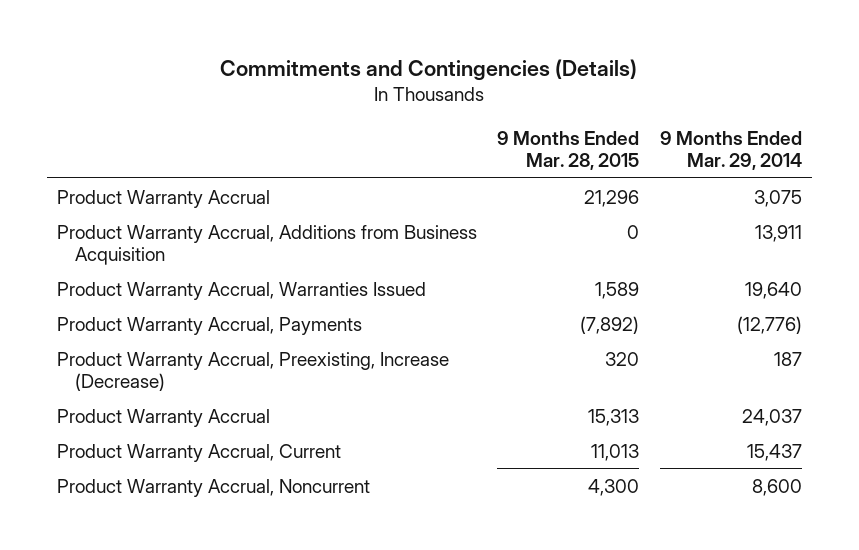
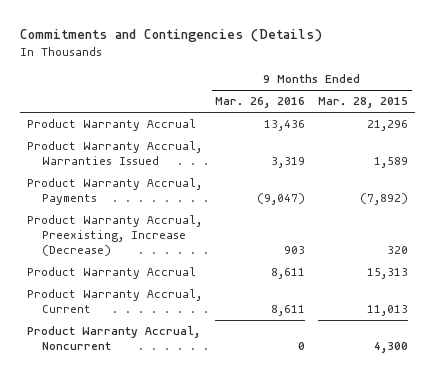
- | 9 Months Ended Mar. 28, 2015 | 9 Months Ended Mar. 29, 2014
+ | 9 Months Ended Mar. 26, 2016 | 9 Months Ended Mar. 28, 2015
- Product Warranty Accrual, Additions from Business Acquisition | 0 | 13,911

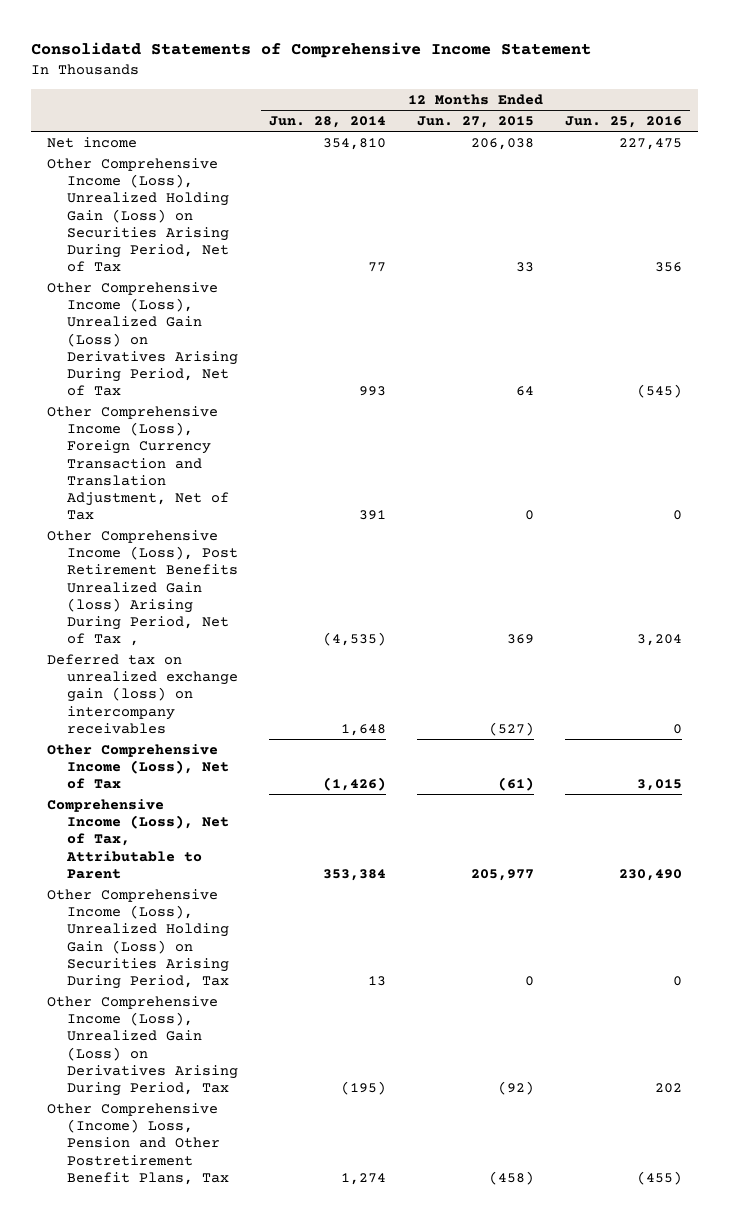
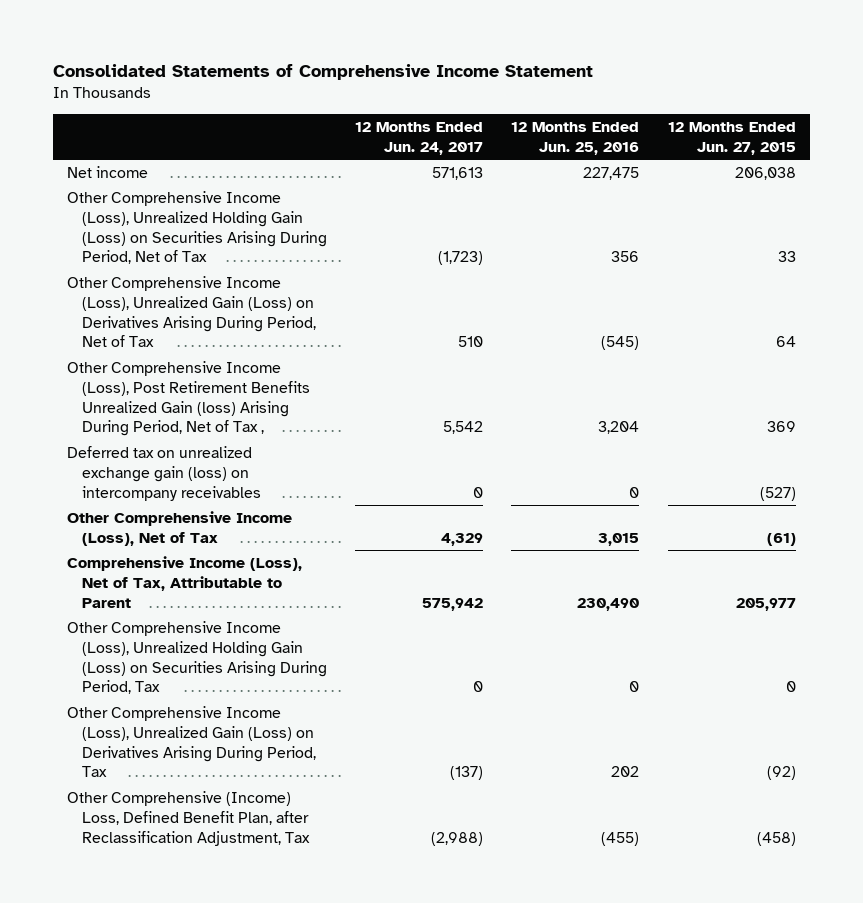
- Consolidatd Statements of Comprehensive Income Statement
+ Consolidated Statements of Comprehensive Income Statement
- | 12 Months Ended Jun. 28, 2014 | 12 Months Ended Jun. 27, 2015 | 12 Months Ended Jun. 25, 2016
+ | 12 Months Ended Jun. 24, 2017 | 12 Months Ended Jun. 25, 2016 | 12 Months Ended Jun. 27, 2015
- Other Comprehensive Income (Loss), Foreign Currency Transaction and Translation Adjustment, Net of Tax | 391 | 0 | 0
- Other Comprehensive (Income) Loss, Pension and Other Postretirement Benefit Plans, Tax | 1,274 | (458) | (455)
+ Other Comprehensive (Income) Loss, Defined Benefit Plan, after Reclassification Adjustment, Tax | (2,988) | (455) | (458)

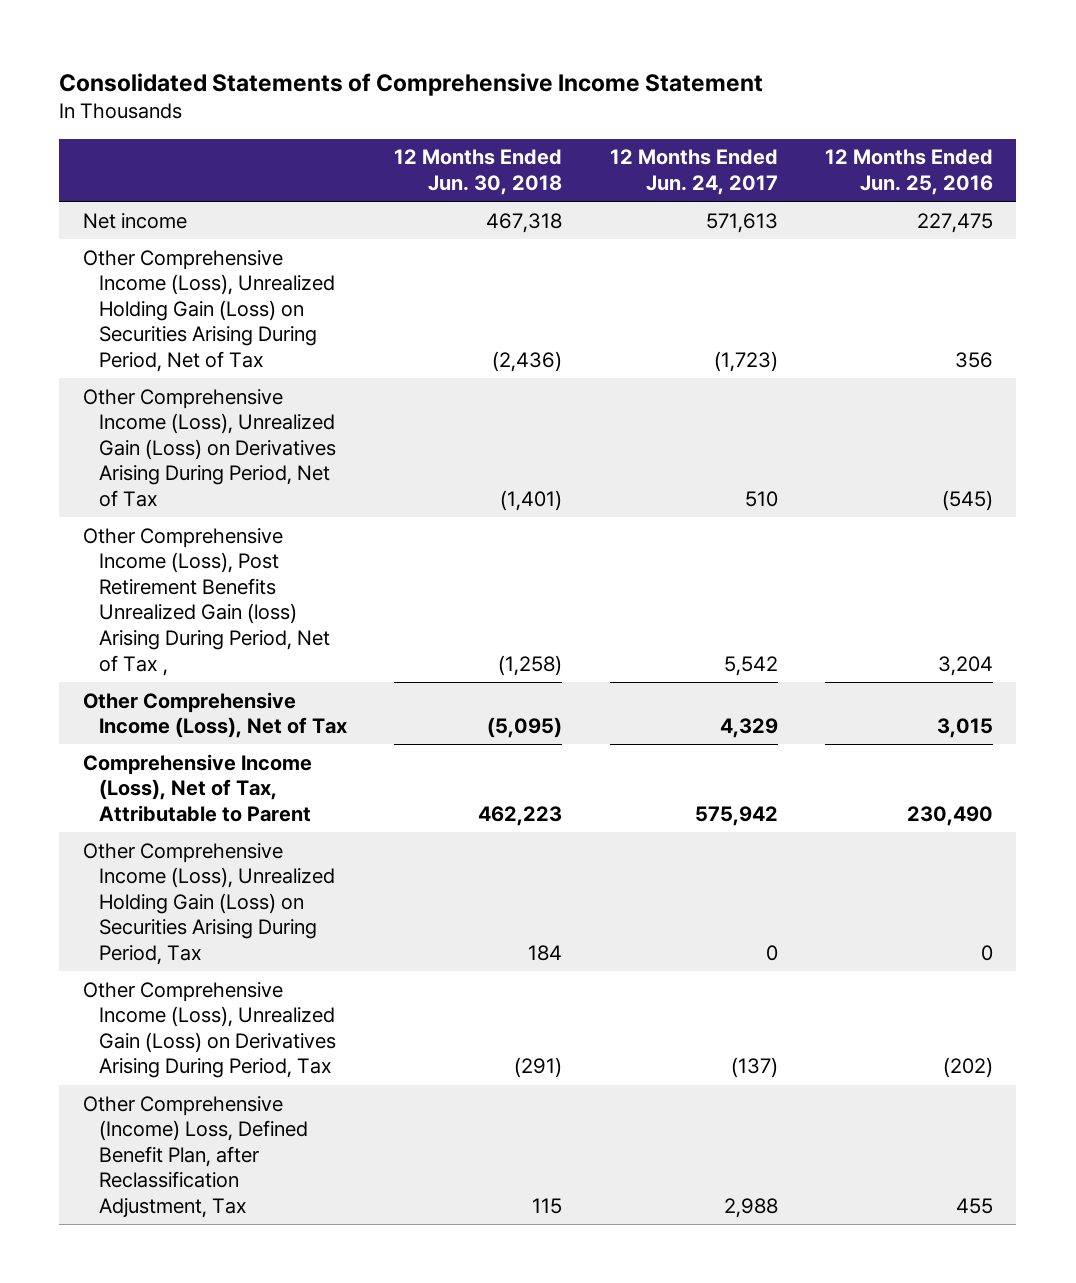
- | 12 Months Ended Jun. 24, 2017 | 12 Months Ended Jun. 25, 2016 | 12 Months Ended Jun. 27, 2015
+ | 12 Months Ended Jun. 30, 2018 | 12 Months Ended Jun. 24, 2017 | 12 Months Ended Jun. 25, 2016
- Deferred tax on unrealized exchange gain (loss) on intercompany receivables | 0 | 0 | (527)
- Other Comprehensive Income (Loss), Unrealized Gain (Loss) on Derivatives Arising During Period, Tax | (137) | 202 | (92)
- Other Comprehensive (Income) Loss, Defined Benefit Plan, after Reclassification Adjustment, Tax | (2,988) | (455) | (458)
+ Other Comprehensive Income (Loss), Unrealized Gain (Loss) on Derivatives Arising During Period, Tax | (291) | (137) | (202)
+ Other Comprehensive (Income) Loss, Defined Benefit Plan, after Reclassification Adjustment, Tax | 115 | 2,988 | 455

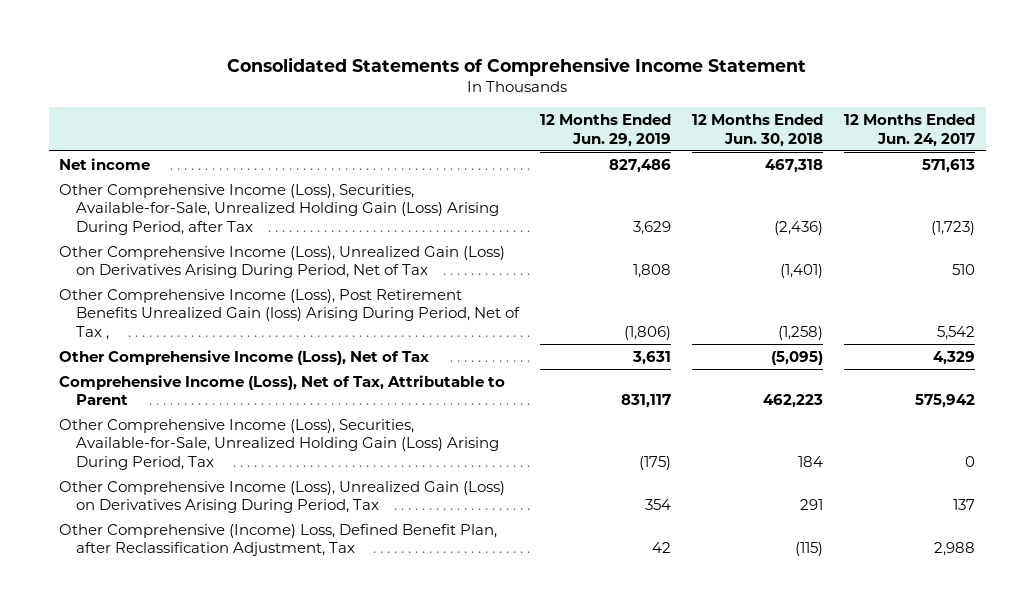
- | 12 Months Ended Jun. 30, 2018 | 12 Months Ended Jun. 24, 2017 | 12 Months Ended Jun. 25, 2016
+ | 12 Months Ended Jun. 29, 2019 | 12 Months Ended Jun. 30, 2018 | 12 Months Ended Jun. 24, 2017
- Other Comprehensive Income (Loss), Unrealized Holding Gain (Loss) on Securities Arising During Period, Net of Tax | (2,436) | (1,723) | 356
+ Other Comprehensive Income (Loss), Securities, Available-for-Sale, Unrealized Holding Gain (Loss) Arising During Period, after Tax | 3,629 | (2,436) | (1,723)
- Other Comprehensive Income (Loss), Unrealized Holding Gain (Loss) on Securities Arising During Period, Tax | 184 | 0 | 0
- Other Comprehensive Income (Loss), Unrealized Gain (Loss) on Derivatives Arising During Period, Tax | (291) | (137) | (202)
- Other Comprehensive (Income) Loss, Defined Benefit Plan, after Reclassification Adjustment, Tax | 115 | 2,988 | 455
+ Other Comprehensive Income (Loss), Securities, Available-for-Sale, Unrealized Holding Gain (Loss) Arising During Period, Tax | (175) | 184 | 0
+ Other Comprehensive Income (Loss), Unrealized Gain (Loss) on Derivatives Arising During Period, Tax | 354 | 291 | 137
+ Other Comprehensive (Income) Loss, Defined Benefit Plan, after Reclassification Adjustment, Tax | 42 | (115) | 2,988

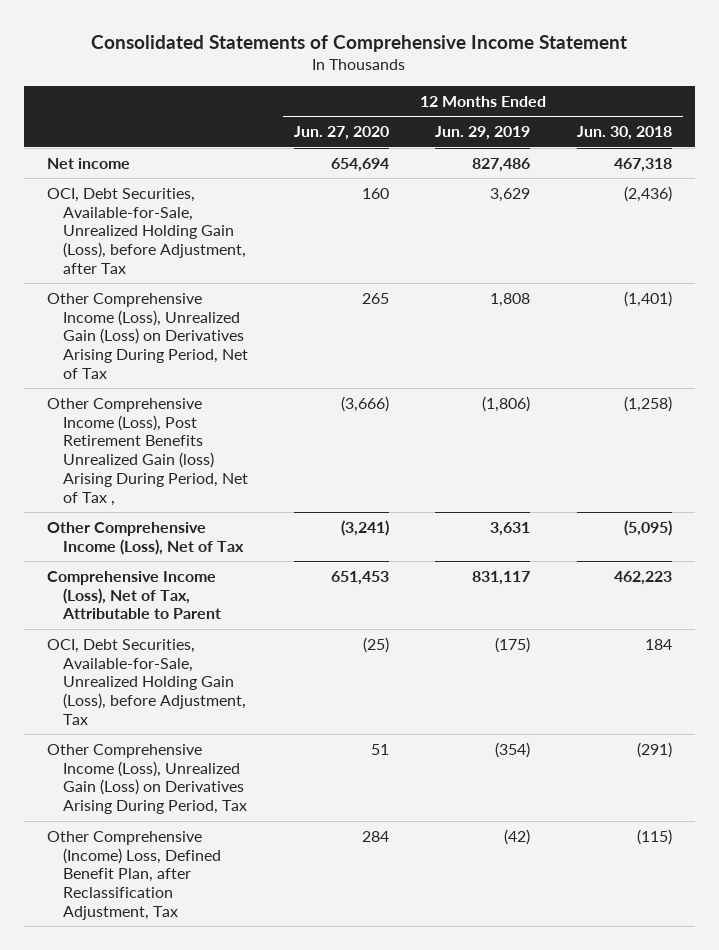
- | 12 Months Ended Jun. 29, 2019 | 12 Months Ended Jun. 30, 2018 | 12 Months Ended Jun. 24, 2017
+ | 12 Months Ended Jun. 27, 2020 | 12 Months Ended Jun. 29, 2019 | 12 Months Ended Jun. 30, 2018
- Other Comprehensive Income (Loss), Securities, Available-for-Sale, Unrealized Holding Gain (Loss) Arising During Period, after Tax | 3,629 | (2,436) | (1,723)
+ OCI, Debt Securities, Available-for-Sale, Unrealized Holding Gain (Loss), before Adjustment, after Tax | 160 | 3,629 | (2,436)
- Other Comprehensive Income (Loss), Securities, Available-for-Sale, Unrealized Holding Gain (Loss) Arising During Period, Tax | (175) | 184 | 0
- Other Comprehensive Income (Loss), Unrealized Gain (Loss) on Derivatives Arising During Period, Tax | 354 | 291 | 137
- Other Comprehensive (Income) Loss, Defined Benefit Plan, after Reclassification Adjustment, Tax | 42 | (115) | 2,988
+ OCI, Debt Securities, Available-for-Sale, Unrealized Holding Gain (Loss), before Adjustment, Tax | (25) | (175) | 184
+ Other Comprehensive Income (Loss), Unrealized Gain (Loss) on Derivatives Arising During Period, Tax | 51 | (354) | (291)
+ Other Comprehensive (Income) Loss, Defined Benefit Plan, after Reclassification Adjustment, Tax | 284 | (42) | (115)

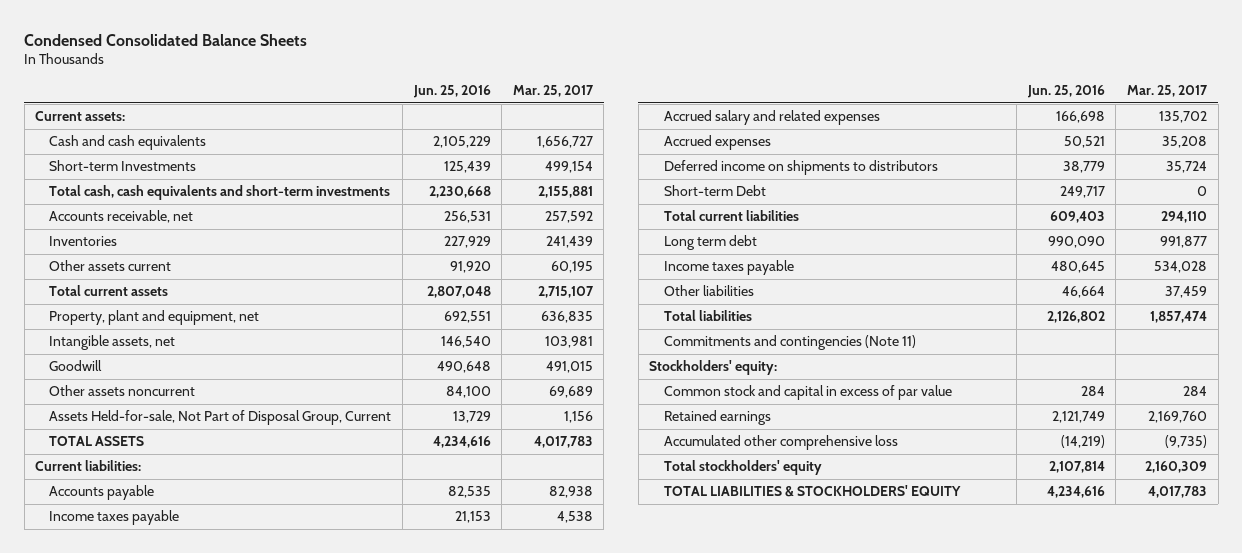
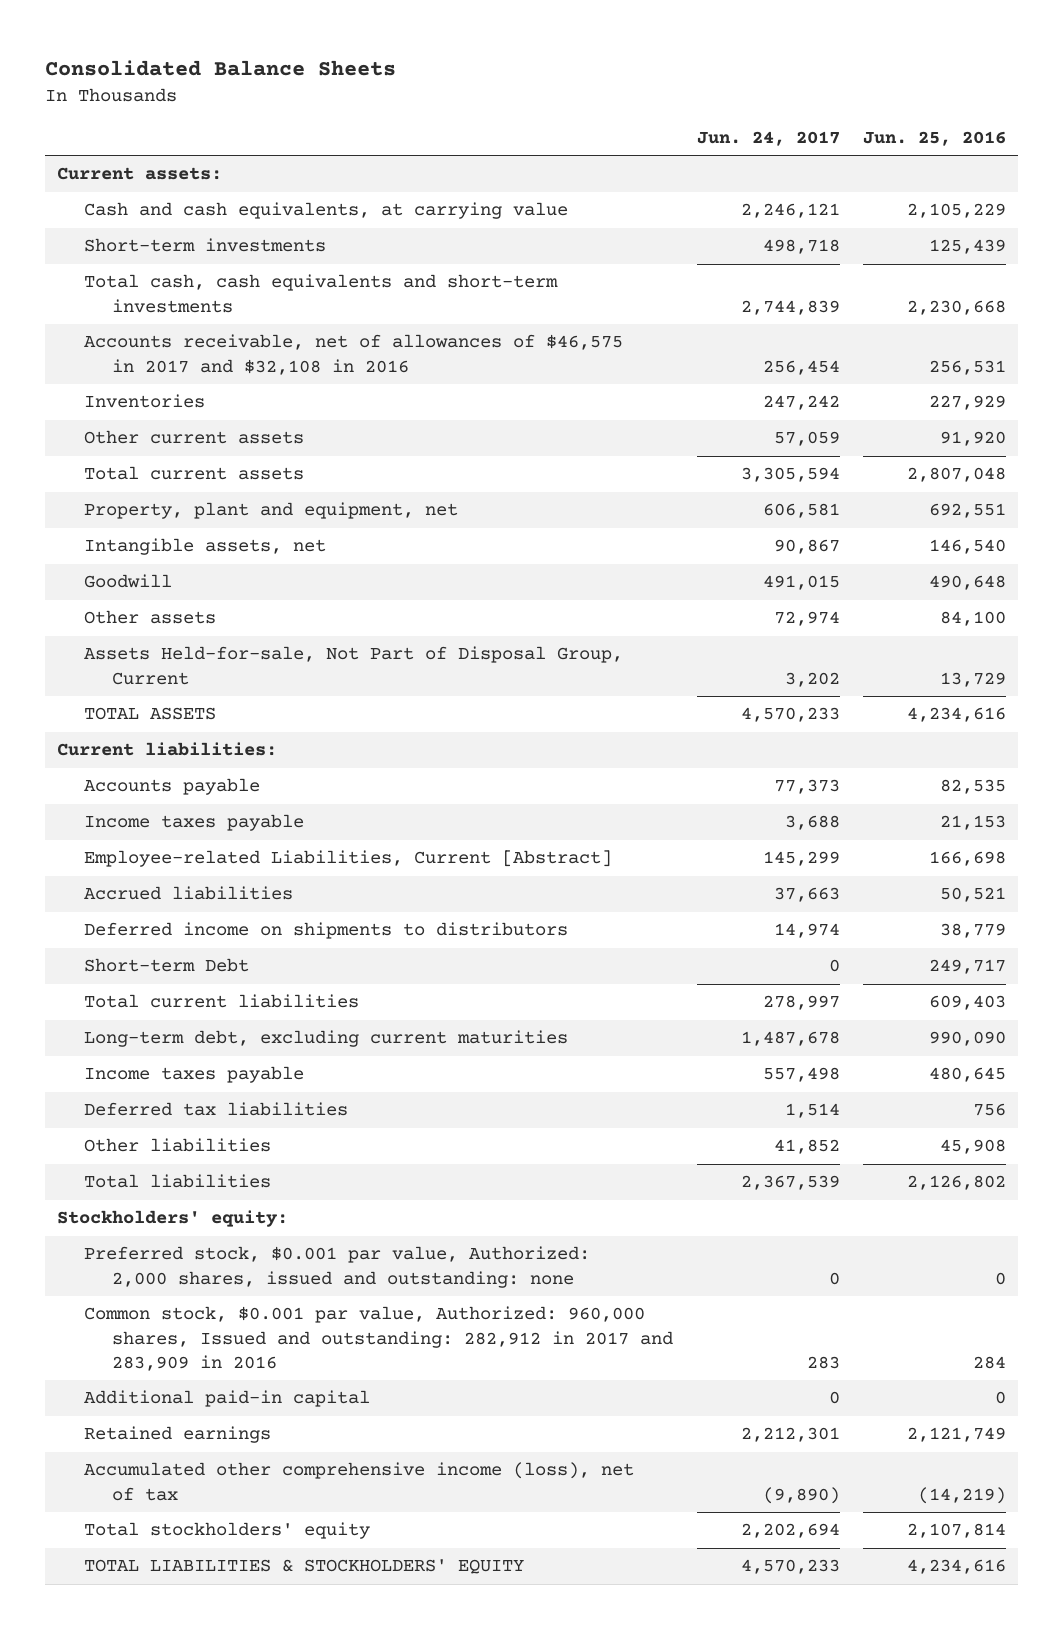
- Condensed Consolidated Balance Sheets
+ Consolidated Balance Sheets
- | Jun. 25, 2016 | Mar. 25, 2017
+ | Jun. 24, 2017 | Jun. 25, 2016
- Cash and cash equivalents | 2,105,229 | 1,656,727
- Short-term Investments | 125,439 | 499,154
+ Cash and cash equivalents, at carrying value | 2,246,121 | 2,105,229
+ Short-term investments | 498,718 | 125,439
- Accounts receivable, net | 256,531 | 257,592
+ Accounts receivable, net of allowances of $46,575 in 2017 and $32,108 in 2016 | 256,454 | 256,531
- Other assets current | 91,920 | 60,195
+ Other current assets | 57,059 | 91,920
- Other assets noncurrent | 84,100 | 69,689
+ Other assets | 72,974 | 84,100
- Accrued salary and related expenses | 166,698 | 135,702
- Accrued expenses | 50,521 | 35,208
+ Employee-related Liabilities, Current [Abstract] | 145,299 | 166,698
+ Accrued liabilities | 37,663 | 50,521
- Long term debt | 990,090 | 991,877
+ Long-term debt, excluding current maturities | 1,487,678 | 990,090
- Other liabilities | 46,664 | 37,459
+ Deferred tax liabilities | 1,514 | 756
+ Other liabilities | 41,852 | 45,908
- Commitments and contingencies (Note 11)
- Common stock and capital in excess of par value | 284 | 284
+ Preferred stock, $0.001 par value, Authorized: 2,000 shares, issued and outstanding: none | 0 | 0
+ Common stock, $0.001 par value, Authorized: 960,000 shares, Issued and outstanding: 282,912 in 2017 and 283,909 in 2016 | 283 | 284
+ Additional paid-in capital | 0 | 0
- Accumulated other comprehensive loss | (14,219) | (9,735)
+ Accumulated other comprehensive income (loss), net of tax | (9,890) | (14,219)

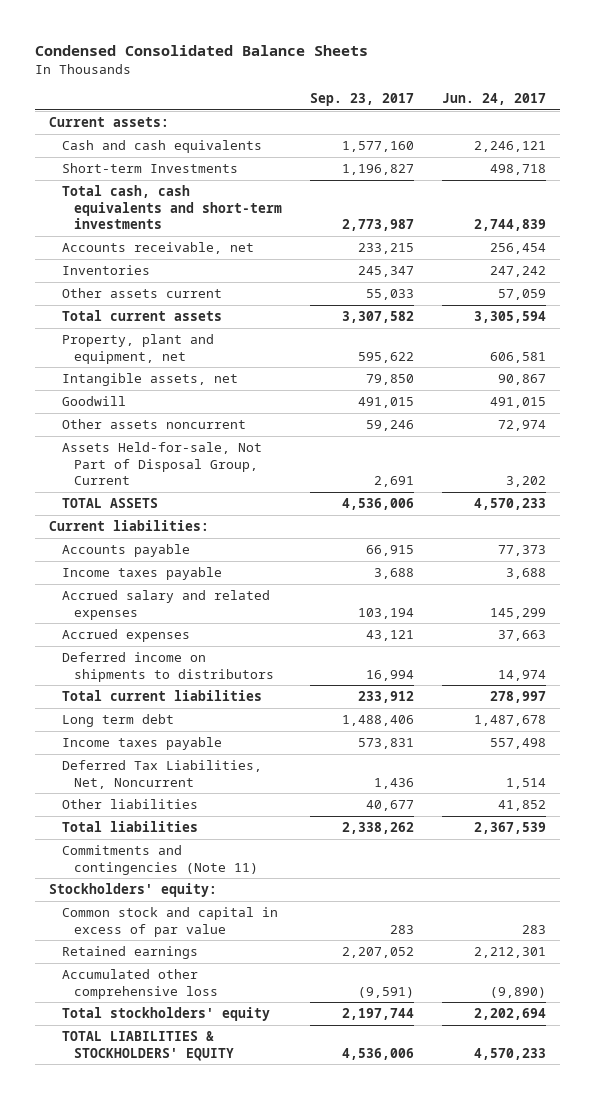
- Consolidated Balance Sheets
+ Condensed Consolidated Balance Sheets
- | Jun. 24, 2017 | Jun. 25, 2016
+ | Sep. 23, 2017 | Jun. 24, 2017
- Cash and cash equivalents, at carrying value | 2,246,121 | 2,105,229
- Short-term investments | 498,718 | 125,439
+ Cash and cash equivalents | 1,577,160 | 2,246,121
+ Short-term Investments | 1,196,827 | 498,718
- Accounts receivable, net of allowances of $46,575 in 2017 and $32,108 in 2016 | 256,454 | 256,531
+ Accounts receivable, net | 233,215 | 256,454
- Other current assets | 57,059 | 91,920
+ Other assets current | 55,033 | 57,059
- Other assets | 72,974 | 84,100
+ Other assets noncurrent | 59,246 | 72,974
- Employee-related Liabilities, Current [Abstract] | 145,299 | 166,698
- Accrued liabilities | 37,663 | 50,521
+ Accrued salary and related expenses | 103,194 | 145,299
+ Accrued expenses | 43,121 | 37,663
- Short-term Debt | 0 | 249,717
- Long-term debt, excluding current maturities | 1,487,678 | 990,090
+ Long term debt | 1,488,406 | 1,487,678
- Deferred tax liabilities | 1,514 | 756
+ Deferred Tax Liabilities, Net, Noncurrent | 1,436 | 1,514
+ Commitments and contingencies (Note 11)
- Preferred stock, $0.001 par value, Authorized: 2,000 shares, issued and outstanding: none | 0 | 0
- Common stock, $0.001 par value, Authorized: 960,000 shares, Issued and outstanding: 282,912 in 2017 and 283,909 in 2016 | 283 | 284
- Additional paid-in capital | 0 | 0
+ Common stock and capital in excess of par value | 283 | 283
- Accumulated other comprehensive income (loss), net of tax | (9,890) | (14,219)
+ Accumulated other comprehensive loss | (9,591) | (9,890)

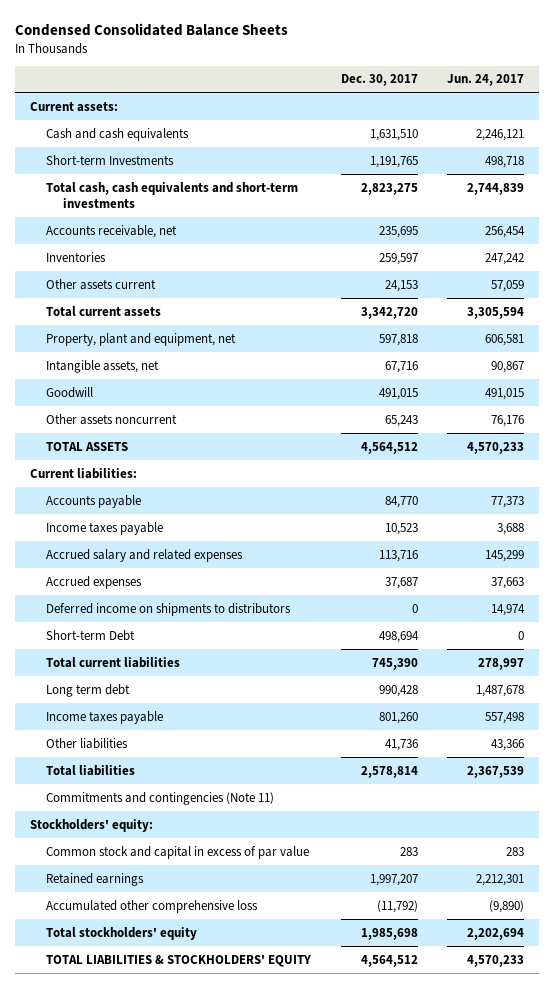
- | Sep. 23, 2017 | Jun. 24, 2017
+ | Dec. 30, 2017 | Jun. 24, 2017
- Other assets noncurrent | 59,246 | 72,974
- Assets Held-for-sale, Not Part of Disposal Group, Current | 2,691 | 3,202
+ Other assets noncurrent | 65,243 | 76,176
+ Short-term Debt | 498,694 | 0
- Deferred Tax Liabilities, Net, Noncurrent | 1,436 | 1,514
- Other liabilities | 40,677 | 41,852
+ Other liabilities | 41,736 | 43,366

